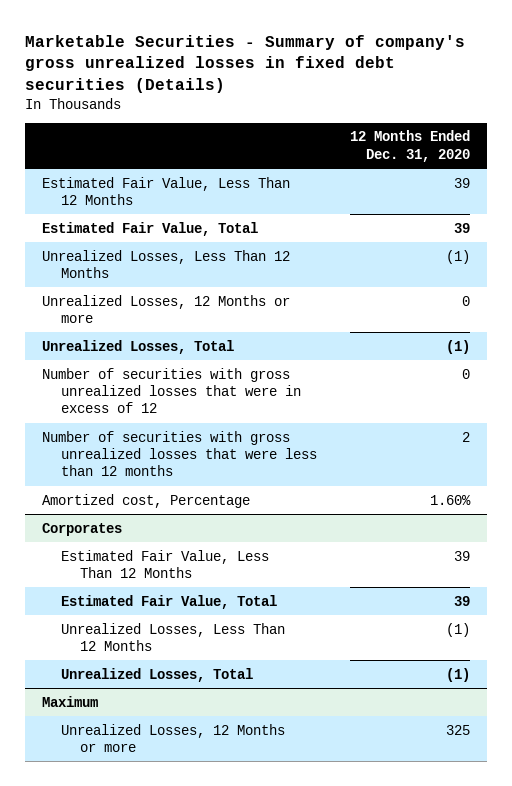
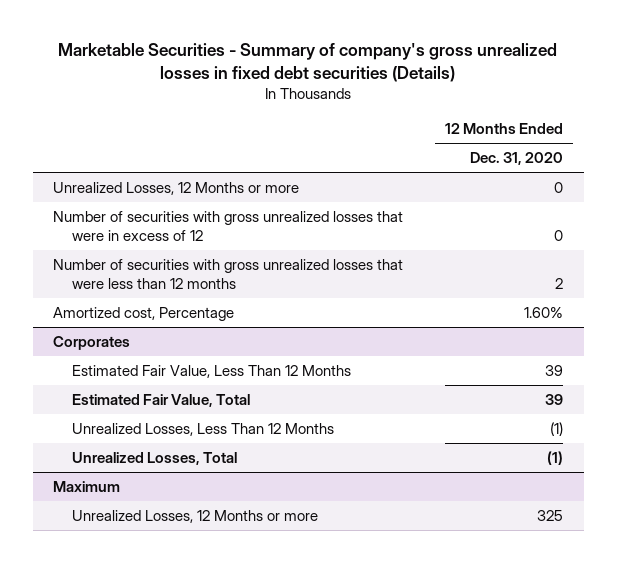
- Estimated Fair Value, Less Than 12 Months | 39
- Estimated Fair Value, Total | 39
- Unrealized Losses, Less Than 12 Months | (1)
- Unrealized Losses, Total | (1)

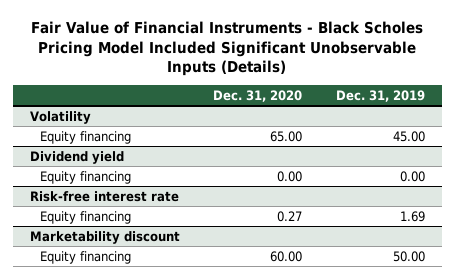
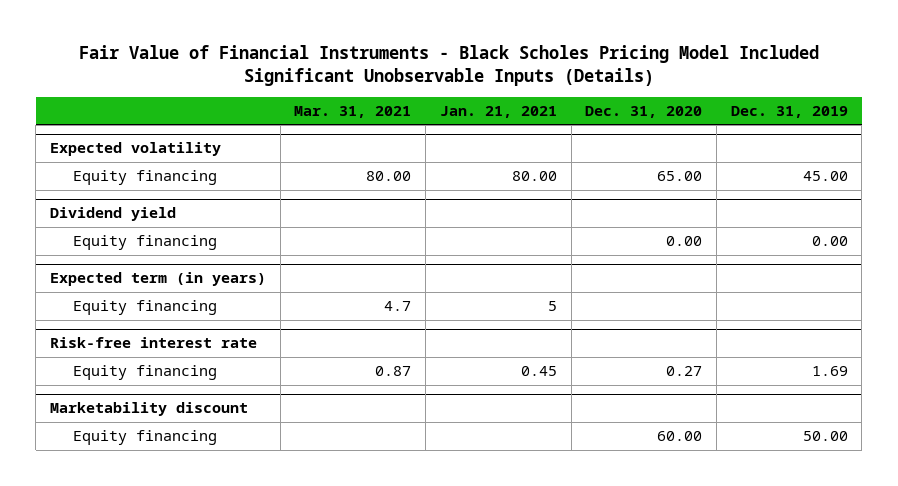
- | Dec. 31, 2020 | Dec. 31, 2019
+ | Mar. 31, 2021 | Jan. 21, 2021 | Dec. 31, 2020 | Dec. 31, 2019
- Volatility
+ Expected volatility
+ Expected term (in years)
+ Equity financing | 4.7 | 5 | |

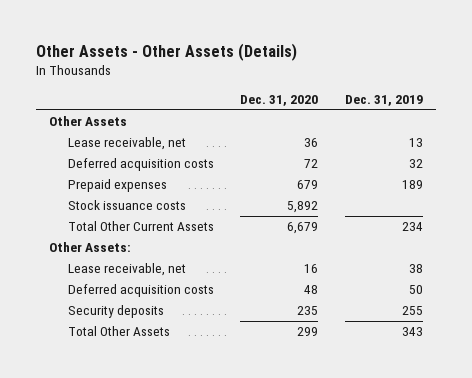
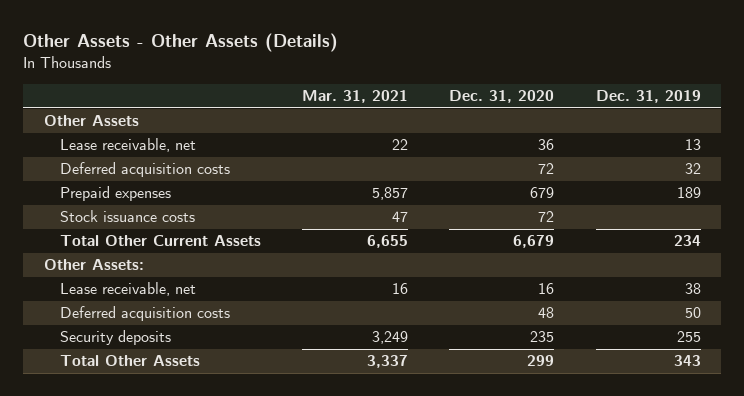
- | Dec. 31, 2020 | Dec. 31, 2019
+ | Mar. 31, 2021 | Dec. 31, 2020 | Dec. 31, 2019
- Stock issuance costs | 5,892 |
+ Stock issuance costs | 47 | 72 |

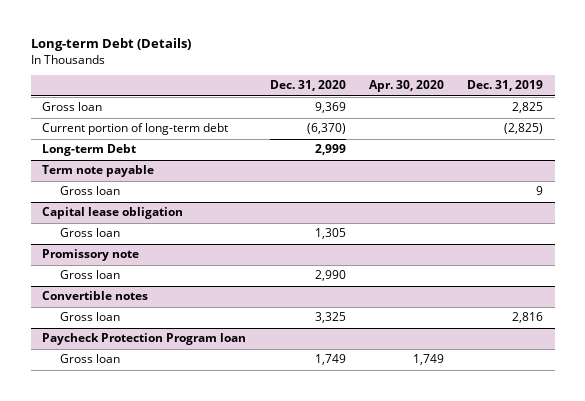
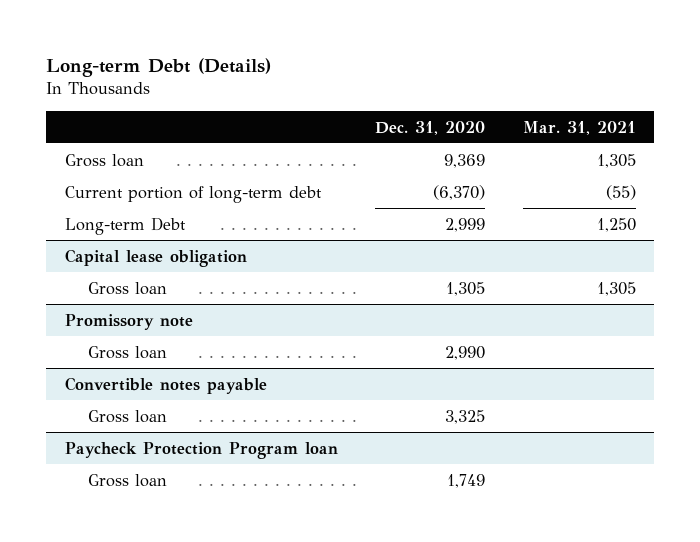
- | Dec. 31, 2020 | Apr. 30, 2020 | Dec. 31, 2019
+ | Dec. 31, 2020 | Mar. 31, 2021
- Term note payable
- Gross loan | | | 9
- Convertible notes
+ Convertible notes payable

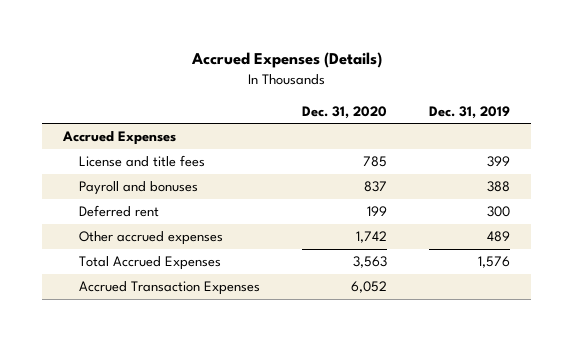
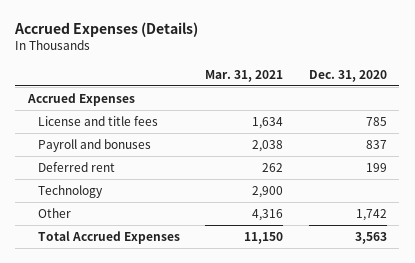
- | Dec. 31, 2020 | Dec. 31, 2019
+ | Mar. 31, 2021 | Dec. 31, 2020
- Other accrued expenses | 1,742 | 489
+ Technology | 2,900 |
+ Other | 4,316 | 1,742
- Accrued Transaction Expenses | 6,052 |

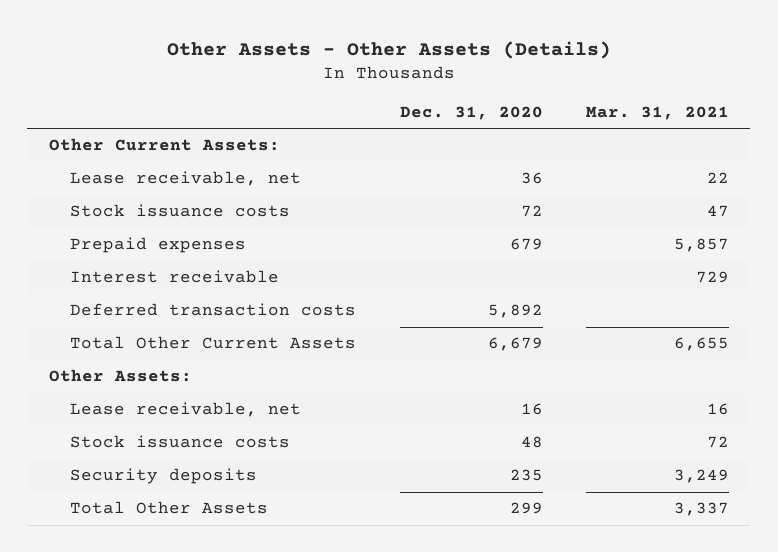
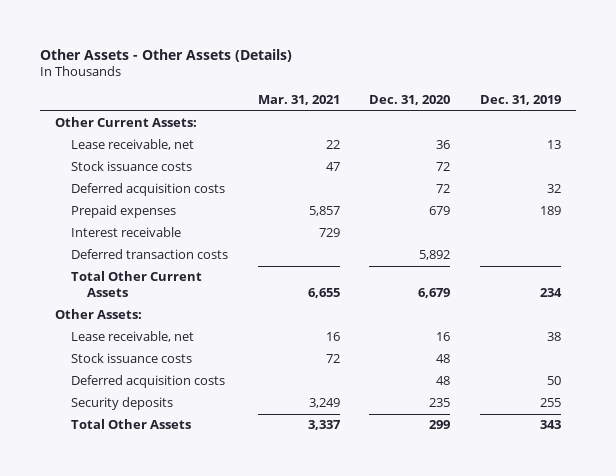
- | Dec. 31, 2020 | Mar. 31, 2021
+ | Mar. 31, 2021 | Dec. 31, 2020 | Dec. 31, 2019
+ Deferred acquisition costs | | 72 | 32
+ Deferred acquisition costs | | 48 | 50

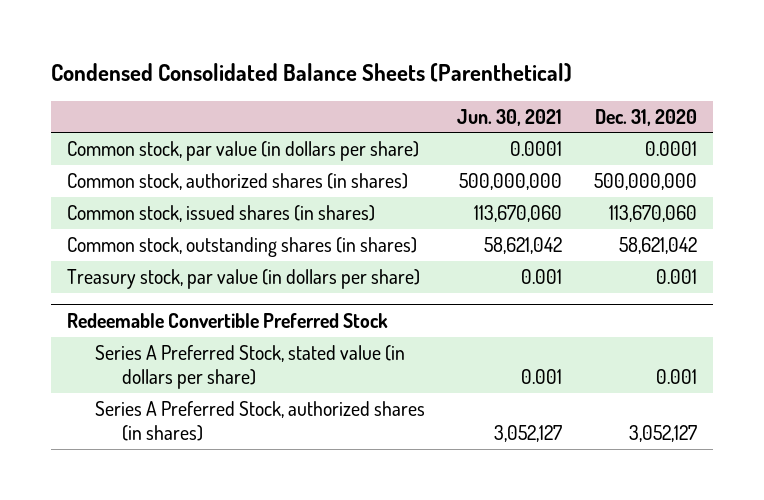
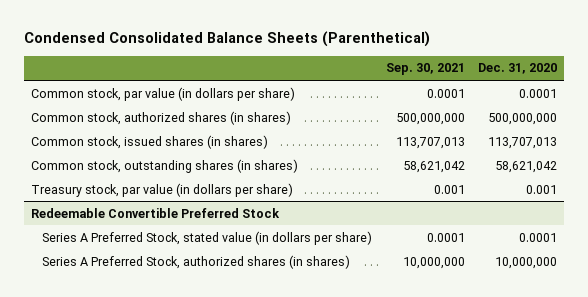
- | Jun. 30, 2021 | Dec. 31, 2020
+ | Sep. 30, 2021 | Dec. 31, 2020
- Common stock, issued shares (in shares) | 113,670,060 | 113,670,060
+ Common stock, issued shares (in shares) | 113,707,013 | 113,707,013
@ Redeemable Convertible Preferred Stock
- Series A Preferred Stock, stated value (in dollars per share) | 0.001 | 0.001
- Series A Preferred Stock, authorized shares (in shares) | 3,052,127 | 3,052,127
+ Series A Preferred Stock, stated value (in dollars per share) | 0.0001 | 0.0001
+ Series A Preferred Stock, authorized shares (in shares) | 10,000,000 | 10,000,000

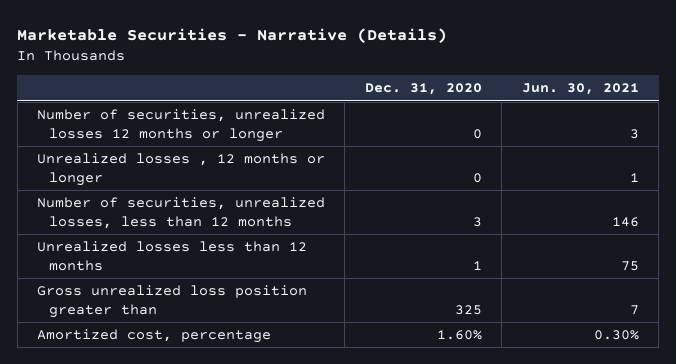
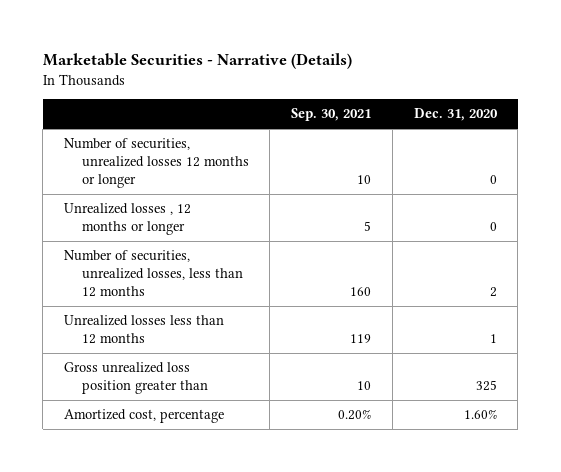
- | Dec. 31, 2020 | Jun. 30, 2021
+ | Sep. 30, 2021 | Dec. 31, 2020
- Number of securities, unrealized losses, less than 12 months | 3 | 146
+ Number of securities, unrealized losses, less than 12 months | 160 | 2

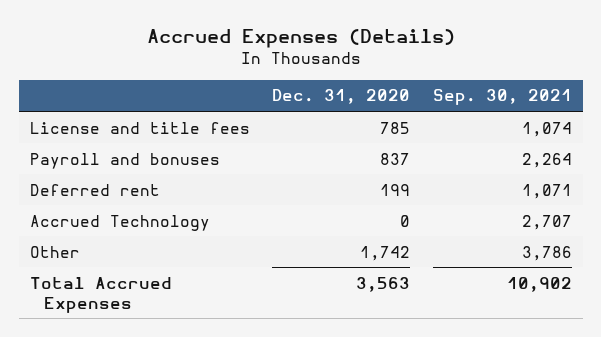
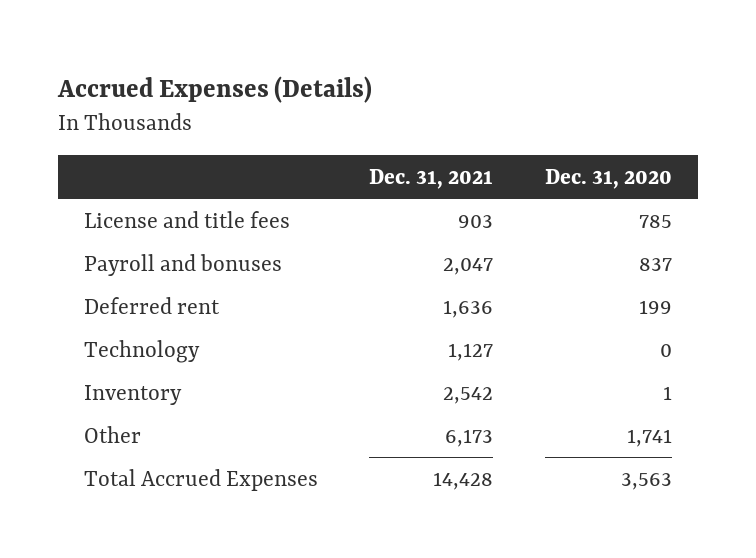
- | Dec. 31, 2020 | Sep. 30, 2021
+ | Dec. 31, 2021 | Dec. 31, 2020
- Accrued Technology | 0 | 2,707
- Other | 1,742 | 3,786
+ Technology | 1,127 | 0
+ Inventory | 2,542 | 1
+ Other | 6,173 | 1,741

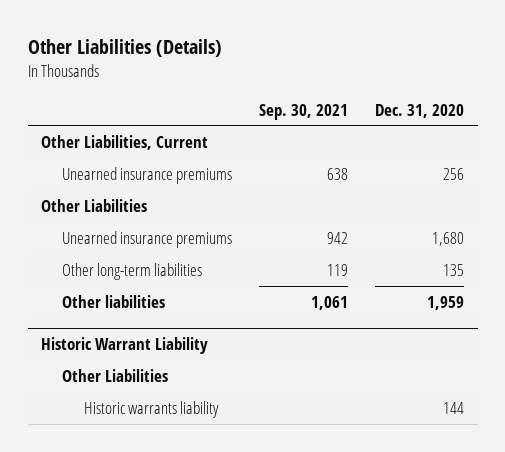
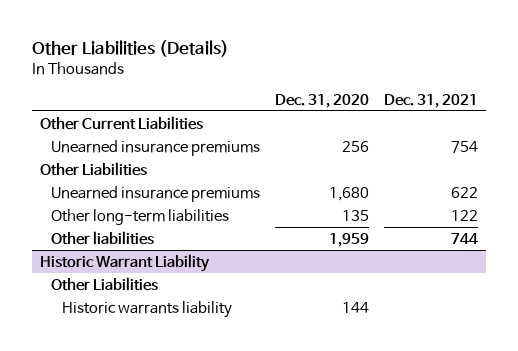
- | Sep. 30, 2021 | Dec. 31, 2020
+ | Dec. 31, 2020 | Dec. 31, 2021
- Other Liabilities, Current
+ Other Current Liabilities

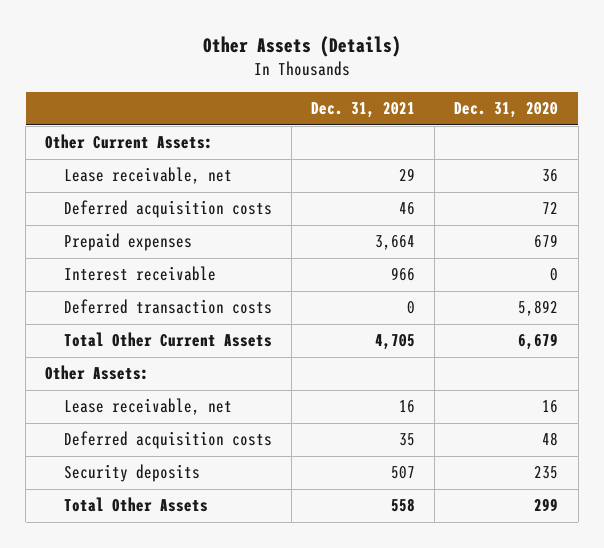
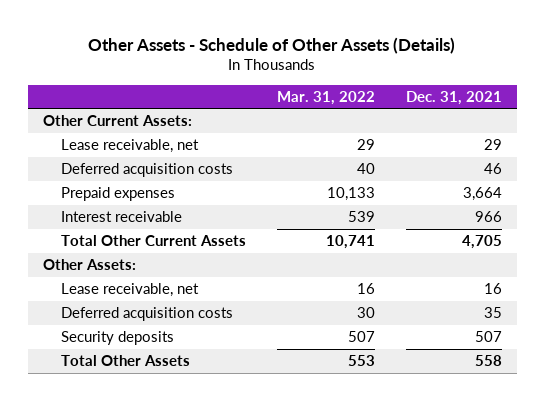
- Other Assets (Details)
+ Other Assets - Schedule of Other Assets (Details)
- | Dec. 31, 2021 | Dec. 31, 2020
+ | Mar. 31, 2022 | Dec. 31, 2021
- Deferred transaction costs | 0 | 5,892

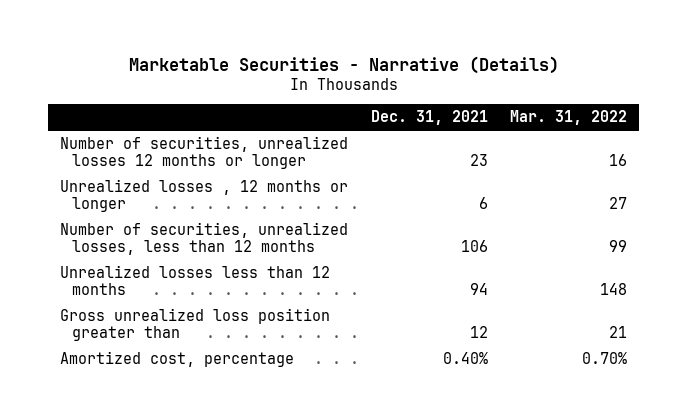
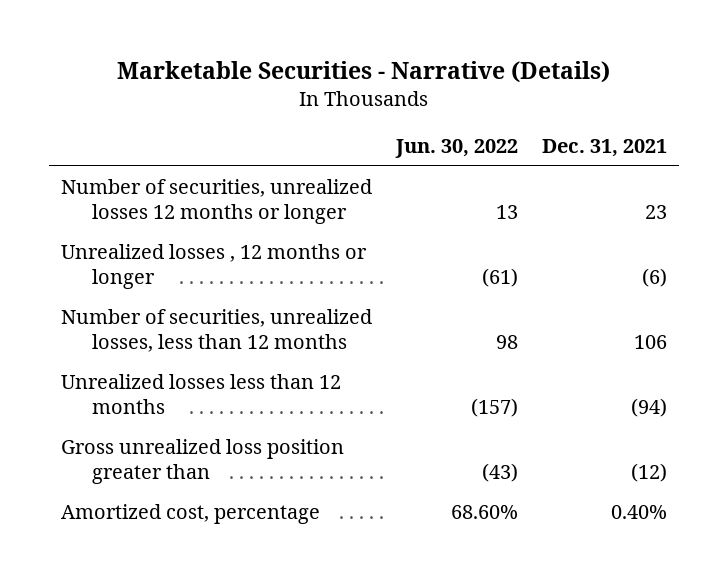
- | Dec. 31, 2021 | Mar. 31, 2022
+ | Jun. 30, 2022 | Dec. 31, 2021
- Unrealized losses , 12 months or longer | 6 | 27
+ Unrealized losses , 12 months or longer | (61) | (6)
- Unrealized losses less than 12 months | 94 | 148
- Gross unrealized loss position greater than | 12 | 21
+ Unrealized losses less than 12 months | (157) | (94)
+ Gross unrealized loss position greater than | (43) | (12)

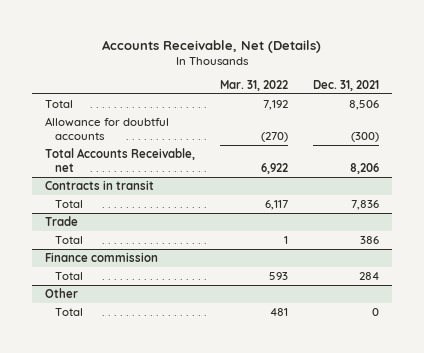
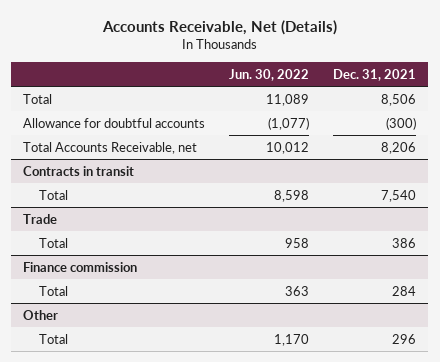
- | Mar. 31, 2022 | Dec. 31, 2021
+ | Jun. 30, 2022 | Dec. 31, 2021
@ Contracts in transit
- Total | 6,117 | 7,836
+ Total | 8,598 | 7,540
@ Other
- Total | 481 | 0
+ Total | 1,170 | 296

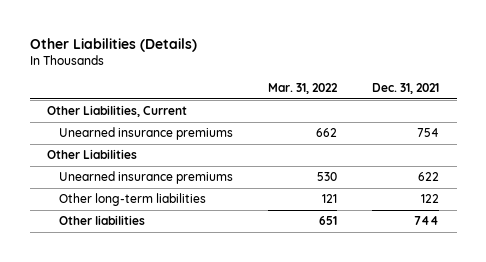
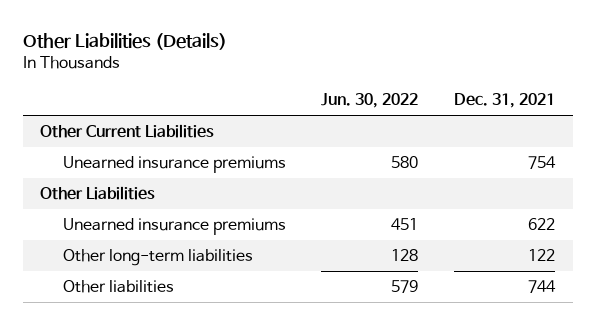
- | Mar. 31, 2022 | Dec. 31, 2021
+ | Jun. 30, 2022 | Dec. 31, 2021
- Other Liabilities, Current
+ Other Current Liabilities

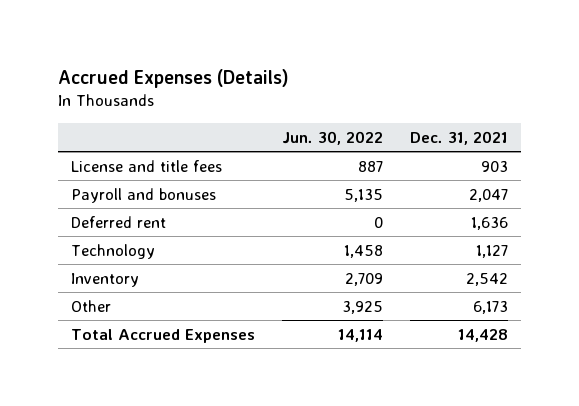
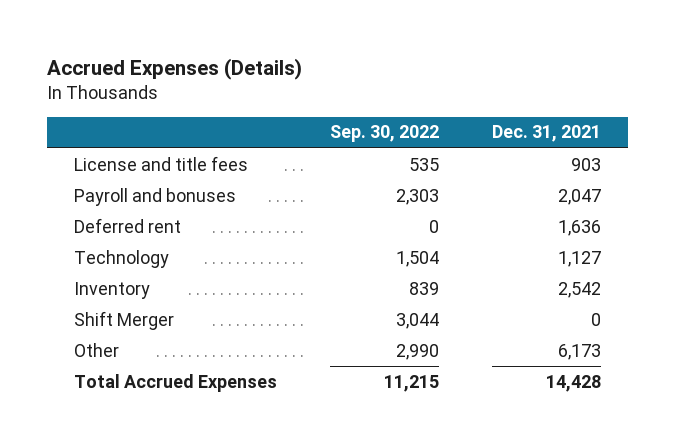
- | Jun. 30, 2022 | Dec. 31, 2021
+ | Sep. 30, 2022 | Dec. 31, 2021
+ Shift Merger | 3,044 | 0

